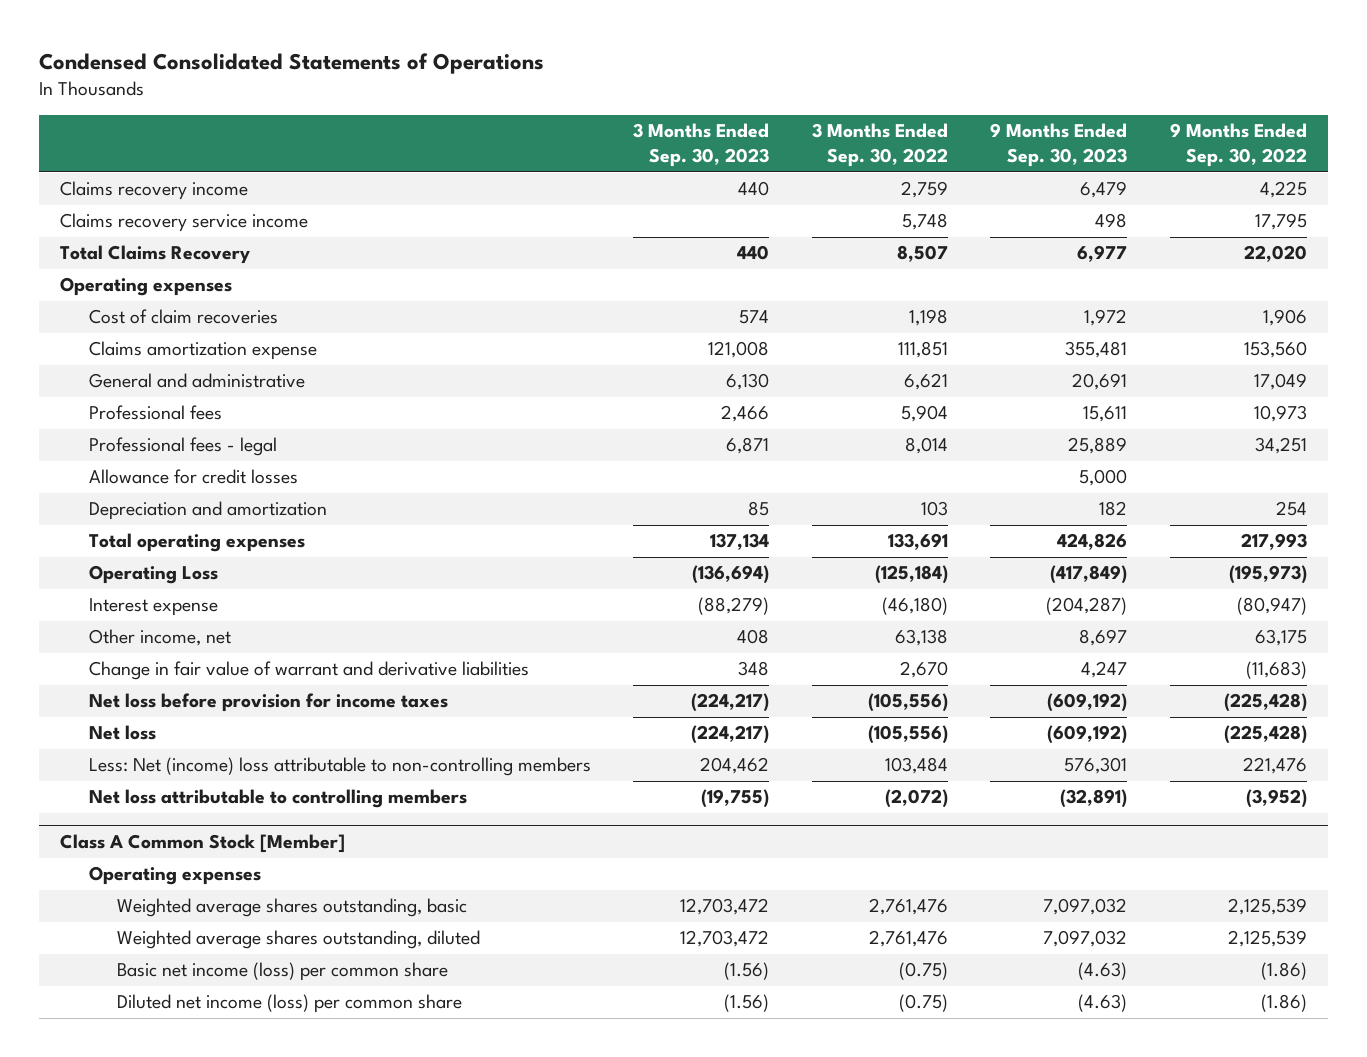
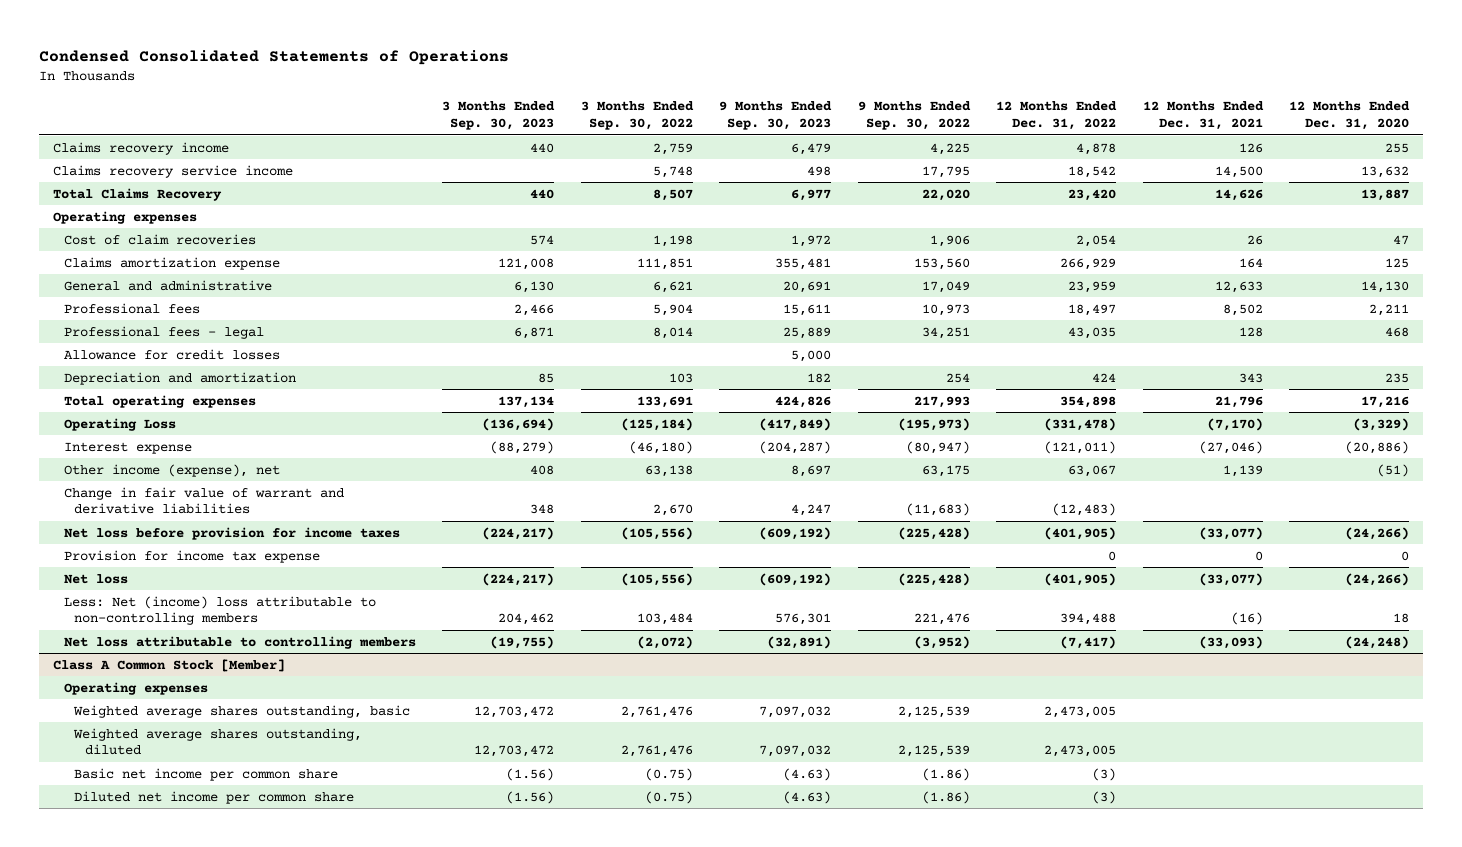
- | 3 Months Ended Sep. 30, 2023 | 3 Months Ended Sep. 30, 2022 | 9 Months Ended Sep. 30, 2023 | 9 Months Ended Sep. 30, 2022
+ | 3 Months Ended Sep. 30, 2023 | 3 Months Ended Sep. 30, 2022 | 9 Months Ended Sep. 30, 2023 | 9 Months Ended Sep. 30, 2022 | 12 Months Ended Dec. 31, 2022 | 12 Months Ended Dec. 31, 2021 | 12 Months Ended Dec. 31, 2020
- Other income, net | 408 | 63,138 | 8,697 | 63,175
+ Other income (expense), net | 408 | 63,138 | 8,697 | 63,175 | 63,067 | 1,139 | (51)
+ Provision for income tax expense | | | | | 0 | 0 | 0
@ Class A Common Stock [Member]
- Basic net income (loss) per common share | (1.56) | (0.75) | (4.63) | (1.86)
- Diluted net income (loss) per common share | (1.56) | (0.75) | (4.63) | (1.86)
+ Basic net income per common share | (1.56) | (0.75) | (4.63) | (1.86) | (3) | |
+ Diluted net income per common share | (1.56) | (0.75) | (4.63) | (1.86) | (3) | |

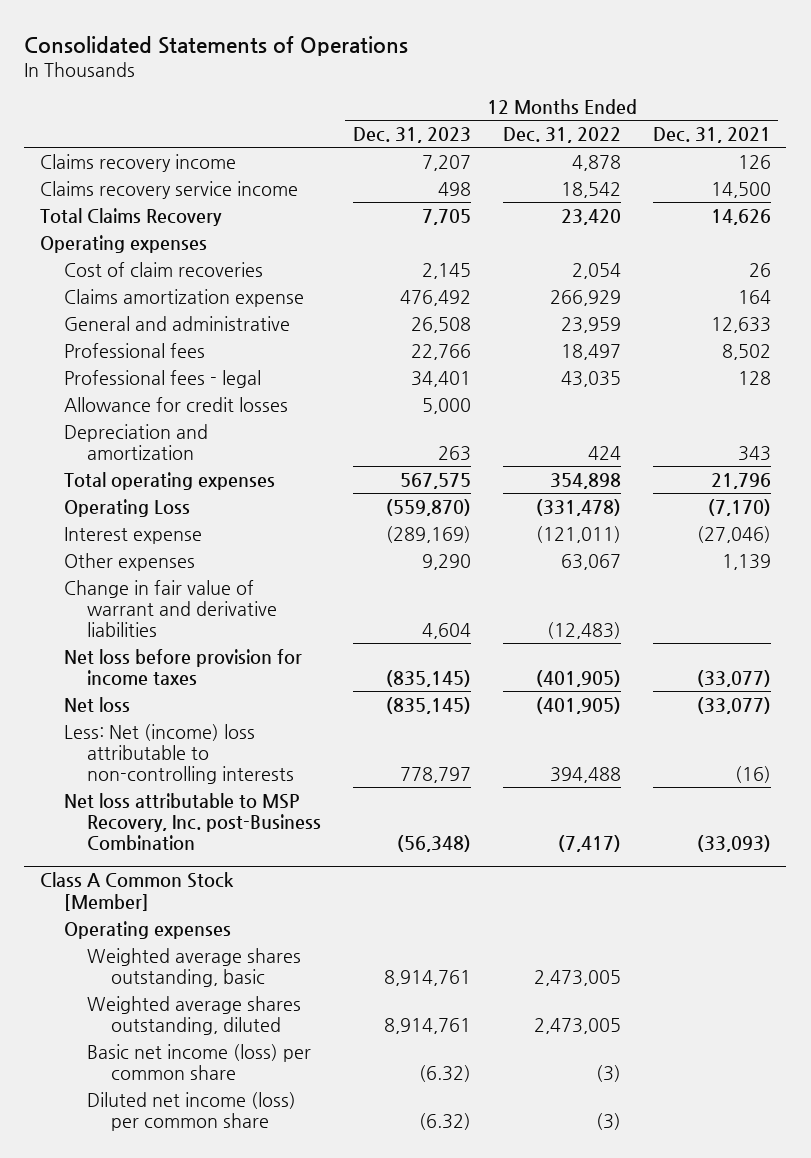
- Condensed Consolidated Statements of Operations
+ Consolidated Statements of Operations
- | 3 Months Ended Sep. 30, 2023 | 3 Months Ended Sep. 30, 2022 | 9 Months Ended Sep. 30, 2023 | 9 Months Ended Sep. 30, 2022 | 12 Months Ended Dec. 31, 2022 | 12 Months Ended Dec. 31, 2021 | 12 Months Ended Dec. 31, 2020
+ | 12 Months Ended Dec. 31, 2023 | 12 Months Ended Dec. 31, 2022 | 12 Months Ended Dec. 31, 2021
- Other income (expense), net | 408 | 63,138 | 8,697 | 63,175 | 63,067 | 1,139 | (51)
+ Other expenses | 9,290 | 63,067 | 1,139
- Provision for income tax expense | | | | | 0 | 0 | 0
- Less: Net (income) loss attributable to non-controlling members | 204,462 | 103,484 | 576,301 | 221,476 | 394,488 | (16) | 18
- Net loss attributable to controlling members | (19,755) | (2,072) | (32,891) | (3,952) | (7,417) | (33,093) | (24,248)
+ Less: Net (income) loss attributable to non-controlling interests | 778,797 | 394,488 | (16)
+ Net loss attributable to MSP Recovery, Inc. post-Business Combination | (56,348) | (7,417) | (33,093)
@ Class A Common Stock [Member]
- Basic net income per common share | (1.56) | (0.75) | (4.63) | (1.86) | (3) | |
- Diluted net income per common share | (1.56) | (0.75) | (4.63) | (1.86) | (3) | |
+ Basic net income (loss) per common share | (6.32) | (3) |
+ Diluted net income (loss) per common share | (6.32) | (3) |

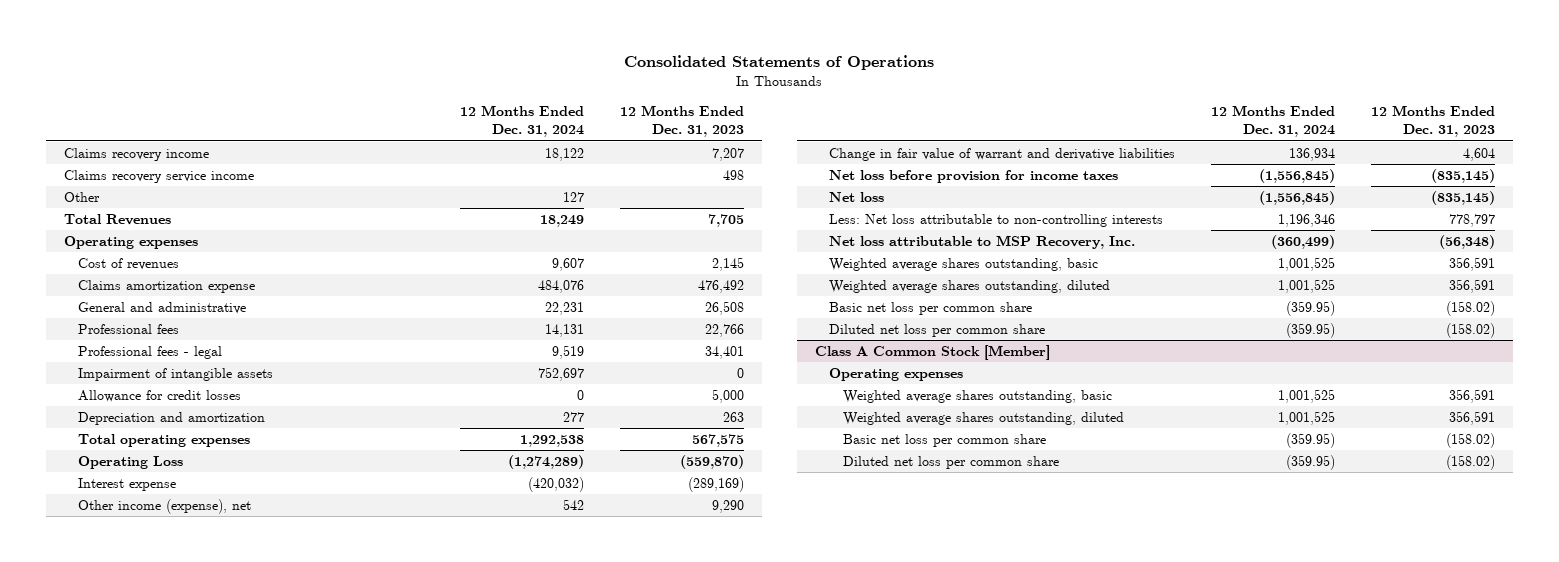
- | 12 Months Ended Dec. 31, 2023 | 12 Months Ended Dec. 31, 2022 | 12 Months Ended Dec. 31, 2021
+ | 12 Months Ended Dec. 31, 2024 | 12 Months Ended Dec. 31, 2023
- Total Claims Recovery | 7,705 | 23,420 | 14,626
+ Other | 127 |
+ Total Revenues | 18,249 | 7,705
- Cost of claim recoveries | 2,145 | 2,054 | 26
+ Cost of revenues | 9,607 | 2,145
+ Impairment of intangible assets | 752,697 | 0
- Other expenses | 9,290 | 63,067 | 1,139
+ Other income (expense), net | 542 | 9,290
- Less: Net (income) loss attributable to non-controlling interests | 778,797 | 394,488 | (16)
- Net loss attributable to MSP Recovery, Inc. post-Business Combination | (56,348) | (7,417) | (33,093)
+ Less: Net loss attributable to non-controlling interests | 1,196,346 | 778,797
+ Net loss attributable to MSP Recovery, Inc. | (360,499) | (56,348)
+ Weighted average shares outstanding, basic | 1,001,525 | 356,591
+ Weighted average shares outstanding, diluted | 1,001,525 | 356,591
+ Basic net loss per common share | (359.95) | (158.02)
+ Diluted net loss per common share | (359.95) | (158.02)
@ Class A Common Stock [Member]
- Weighted average shares outstanding, basic | 8,914,761 | 2,473,005 |
- Weighted average shares outstanding, diluted | 8,914,761 | 2,473,005 |
- Basic net income (loss) per common share | (6.32) | (3) |
- Diluted net income (loss) per common share | (6.32) | (3) |
+ Weighted average shares outstanding, basic | 1,001,525 | 356,591
+ Weighted average shares outstanding, diluted | 1,001,525 | 356,591
+ Basic net loss per common share | (359.95) | (158.02)
+ Diluted net loss per common share | (359.95) | (158.02)

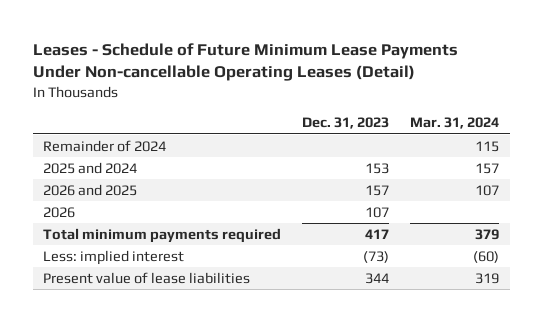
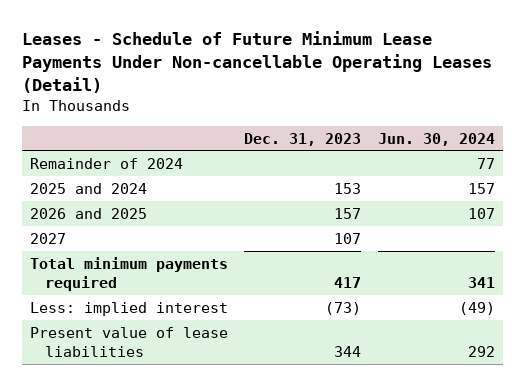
- | Dec. 31, 2023 | Mar. 31, 2024
+ | Dec. 31, 2023 | Jun. 30, 2024
- 2026 | 107 |
+ 2027 | 107 |

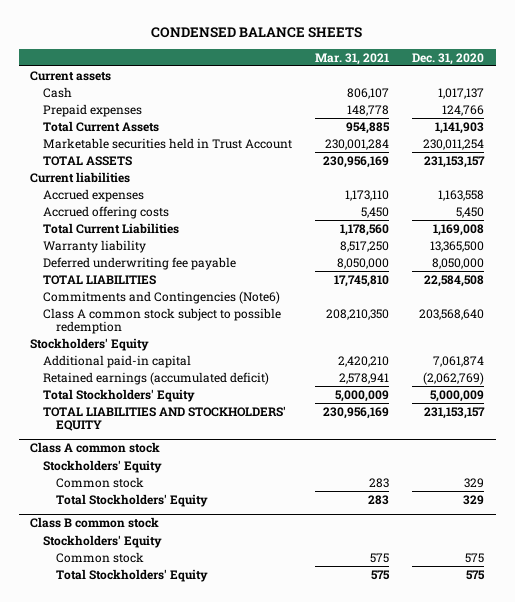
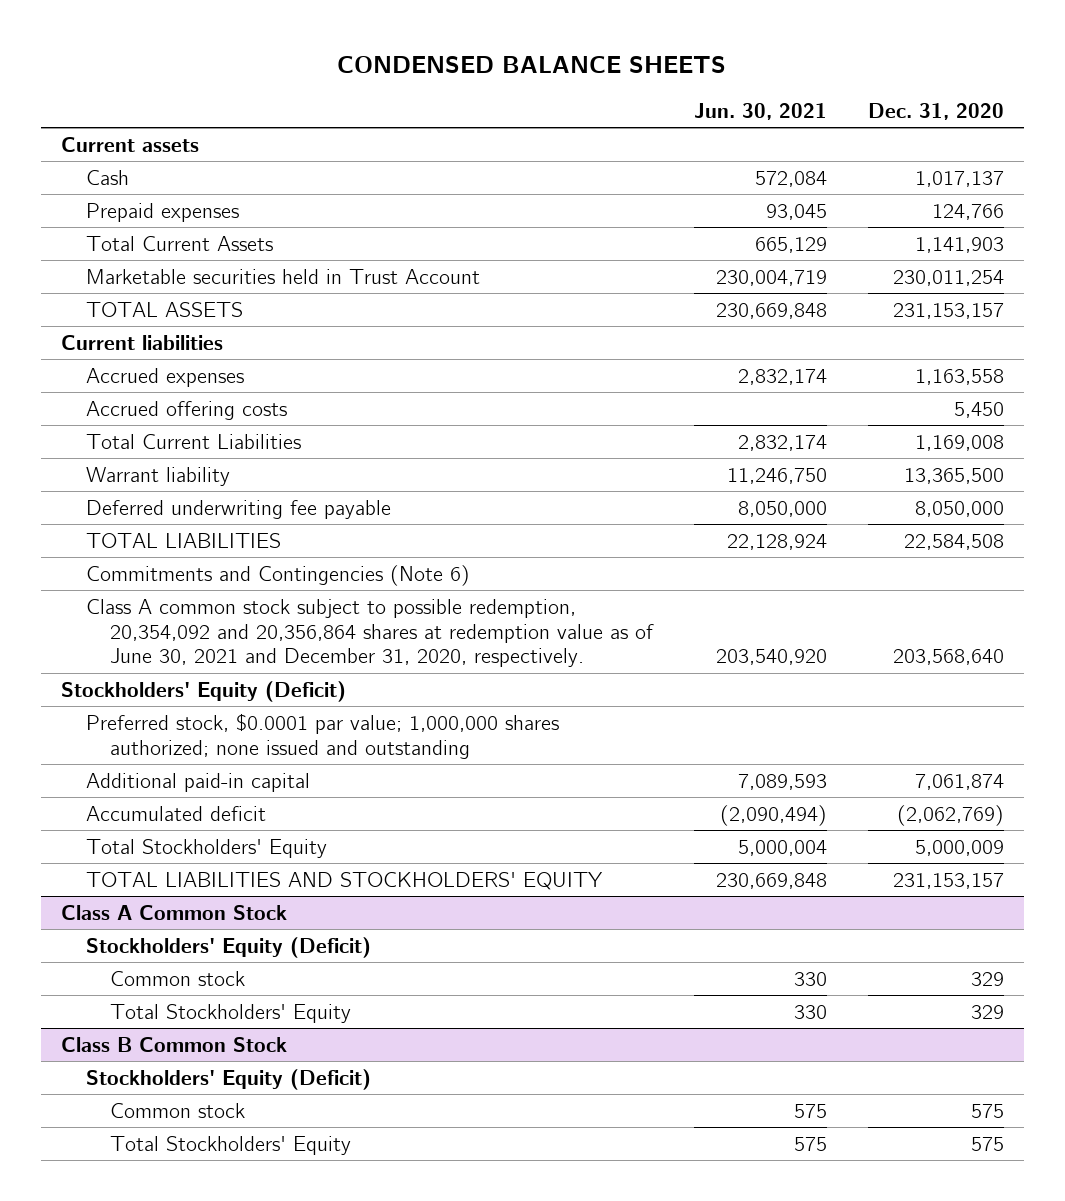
- | Mar. 31, 2021 | Dec. 31, 2020
+ | Jun. 30, 2021 | Dec. 31, 2020
- Warranty liability | 8,517,250 | 13,365,500
+ Warrant liability | 11,246,750 | 13,365,500
- Commitments and Contingencies (Note6)
- Class A common stock subject to possible redemption | 208,210,350 | 203,568,640
- Stockholders' Equity
+ Commitments and Contingencies (Note 6)
+ Class A common stock subject to possible redemption, 20,354,092 and 20,356,864 shares at redemption value as of June 30, 2021 and December 31, 2020, respectively. | 203,540,920 | 203,568,640
+ Stockholders' Equity (Deficit)
+ Preferred stock, $0.0001 par value; 1,000,000 shares authorized; none issued and outstanding
- Retained earnings (accumulated deficit) | 2,578,941 | (2,062,769)
+ Accumulated deficit | (2,090,494) | (2,062,769)
- Class A common stock
- Stockholders' Equity
+ Class A Common Stock
+ Stockholders' Equity (Deficit)
- Class B common stock
- Stockholders' Equity
+ Class B Common Stock
+ Stockholders' Equity (Deficit)

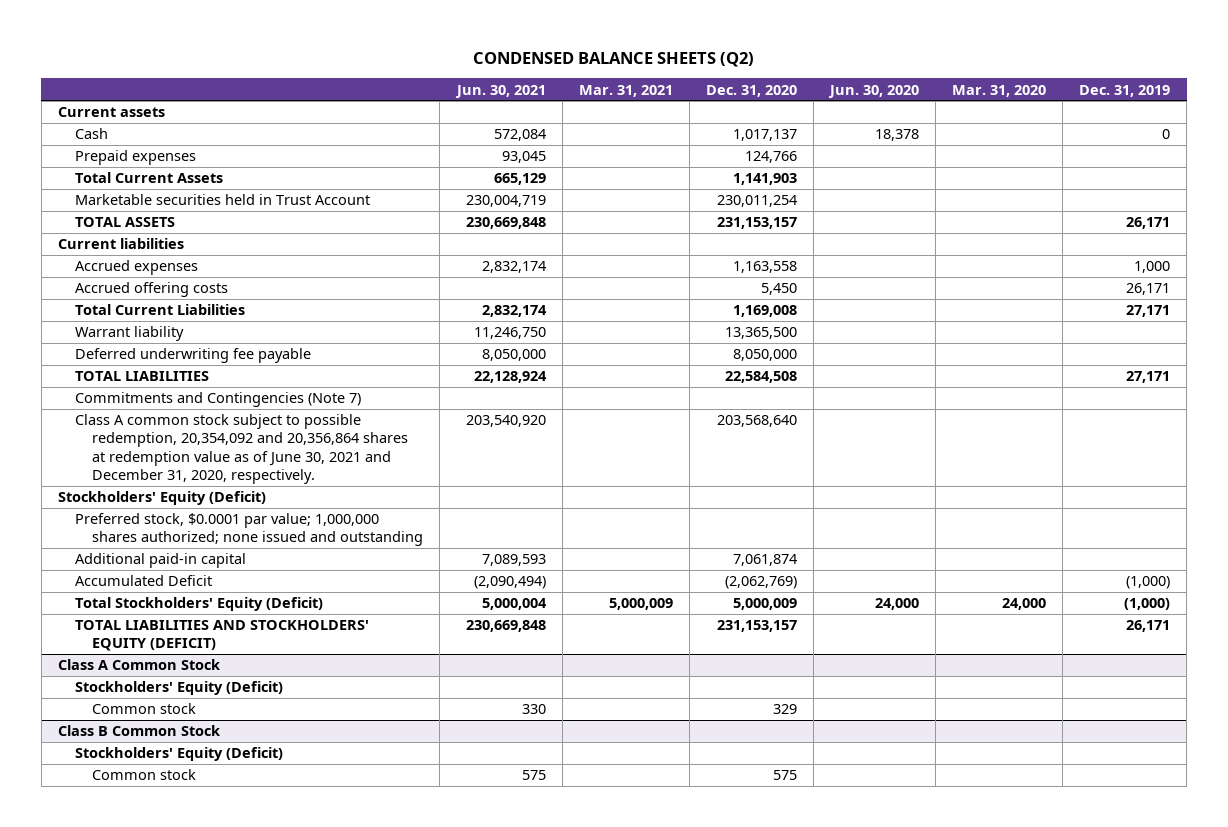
- CONDENSED BALANCE SHEETS
+ CONDENSED BALANCE SHEETS (Q2)
- | Jun. 30, 2021 | Dec. 31, 2020
+ | Jun. 30, 2021 | Mar. 31, 2021 | Dec. 31, 2020 | Jun. 30, 2020 | Mar. 31, 2020 | Dec. 31, 2019
- Commitments and Contingencies (Note 6)
+ Commitments and Contingencies (Note 7)
- Accumulated deficit | (2,090,494) | (2,062,769)
- Total Stockholders' Equity | 5,000,004 | 5,000,009
- TOTAL LIABILITIES AND STOCKHOLDERS' EQUITY | 230,669,848 | 231,153,157
+ Accumulated Deficit | (2,090,494) | | (2,062,769) | | | (1,000)
+ Total Stockholders' Equity (Deficit) | 5,000,004 | 5,000,009 | 5,000,009 | 24,000 | 24,000 | (1,000)
+ TOTAL LIABILITIES AND STOCKHOLDERS' EQUITY (DEFICIT) | 230,669,848 | | 231,153,157 | | | 26,171
@ Class A Common Stock
- Total Stockholders' Equity | 330 | 329
@ Class B Common Stock
- Total Stockholders' Equity | 575 | 575

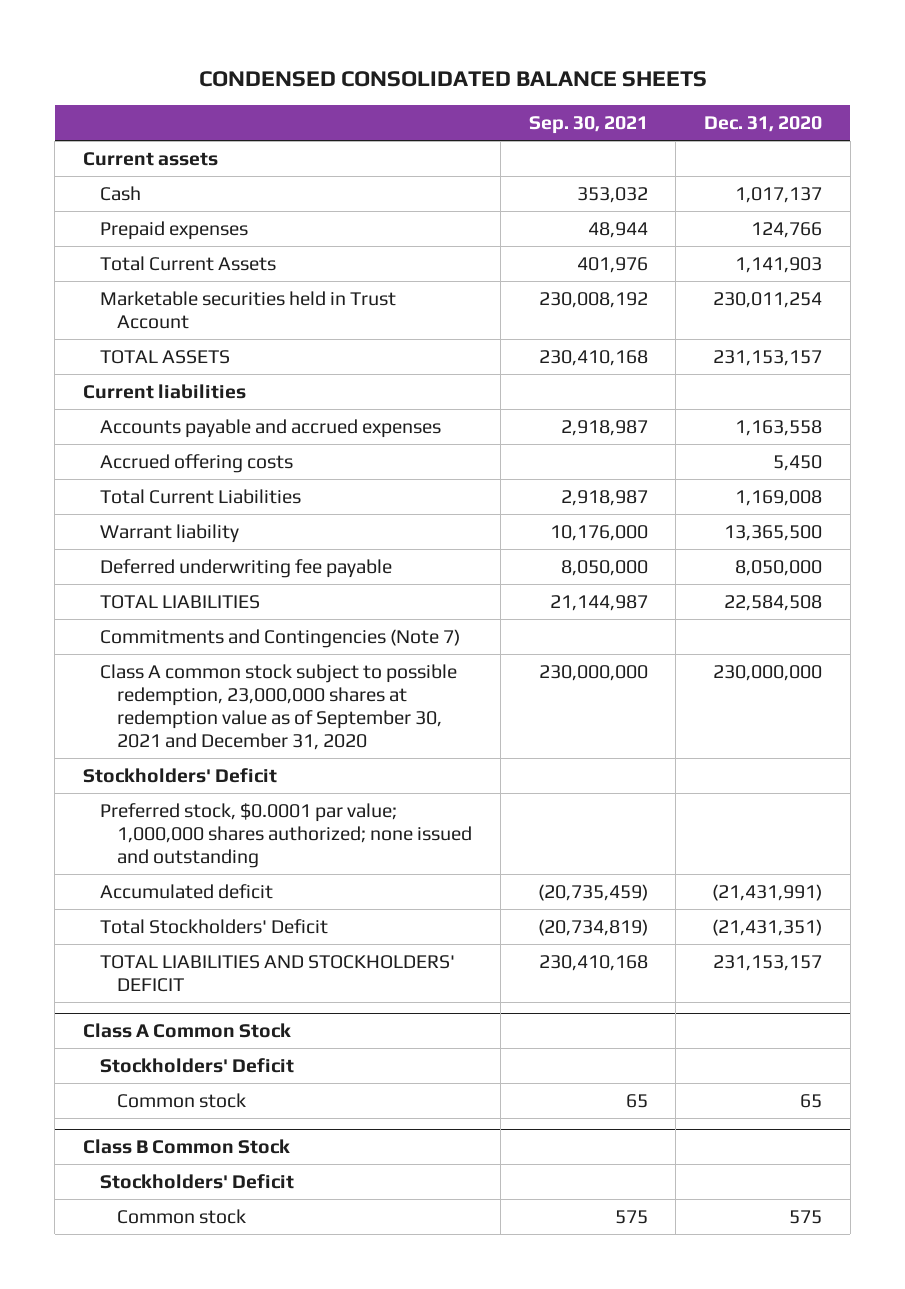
- CONDENSED BALANCE SHEETS (Q2)
+ CONDENSED CONSOLIDATED BALANCE SHEETS
- | Jun. 30, 2021 | Mar. 31, 2021 | Dec. 31, 2020 | Jun. 30, 2020 | Mar. 31, 2020 | Dec. 31, 2019
+ | Sep. 30, 2021 | Dec. 31, 2020
- Accrued expenses | 2,832,174 | | 1,163,558 | | | 1,000
+ Accounts payable and accrued expenses | 2,918,987 | 1,163,558
- Class A common stock subject to possible redemption, 20,354,092 and 20,356,864 shares at redemption value as of June 30, 2021 and December 31, 2020, respectively. | 203,540,920 | | 203,568,640 | | |
- Stockholders' Equity (Deficit)
+ Class A common stock subject to possible redemption, 23,000,000 shares at redemption value as of September 30, 2021 and December 31, 2020 | 230,000,000 | 230,000,000
+ Stockholders' Deficit
- Additional paid-in capital | 7,089,593 | | 7,061,874 | | |
- Accumulated Deficit | (2,090,494) | | (2,062,769) | | | (1,000)
- Total Stockholders' Equity (Deficit) | 5,000,004 | 5,000,009 | 5,000,009 | 24,000 | 24,000 | (1,000)
- TOTAL LIABILITIES AND STOCKHOLDERS' EQUITY (DEFICIT) | 230,669,848 | | 231,153,157 | | | 26,171
+ Accumulated deficit | (20,735,459) | (21,431,991)
+ Total Stockholders' Deficit | (20,734,819) | (21,431,351)
+ TOTAL LIABILITIES AND STOCKHOLDERS' DEFICIT | 230,410,168 | 231,153,157
@ Class A Common Stock
- Stockholders' Equity (Deficit)
- Common stock | 330 | | 329 | | |
+ Stockholders' Deficit
+ Common stock | 65 | 65
@ Class B Common Stock
- Stockholders' Equity (Deficit)
+ Stockholders' Deficit

